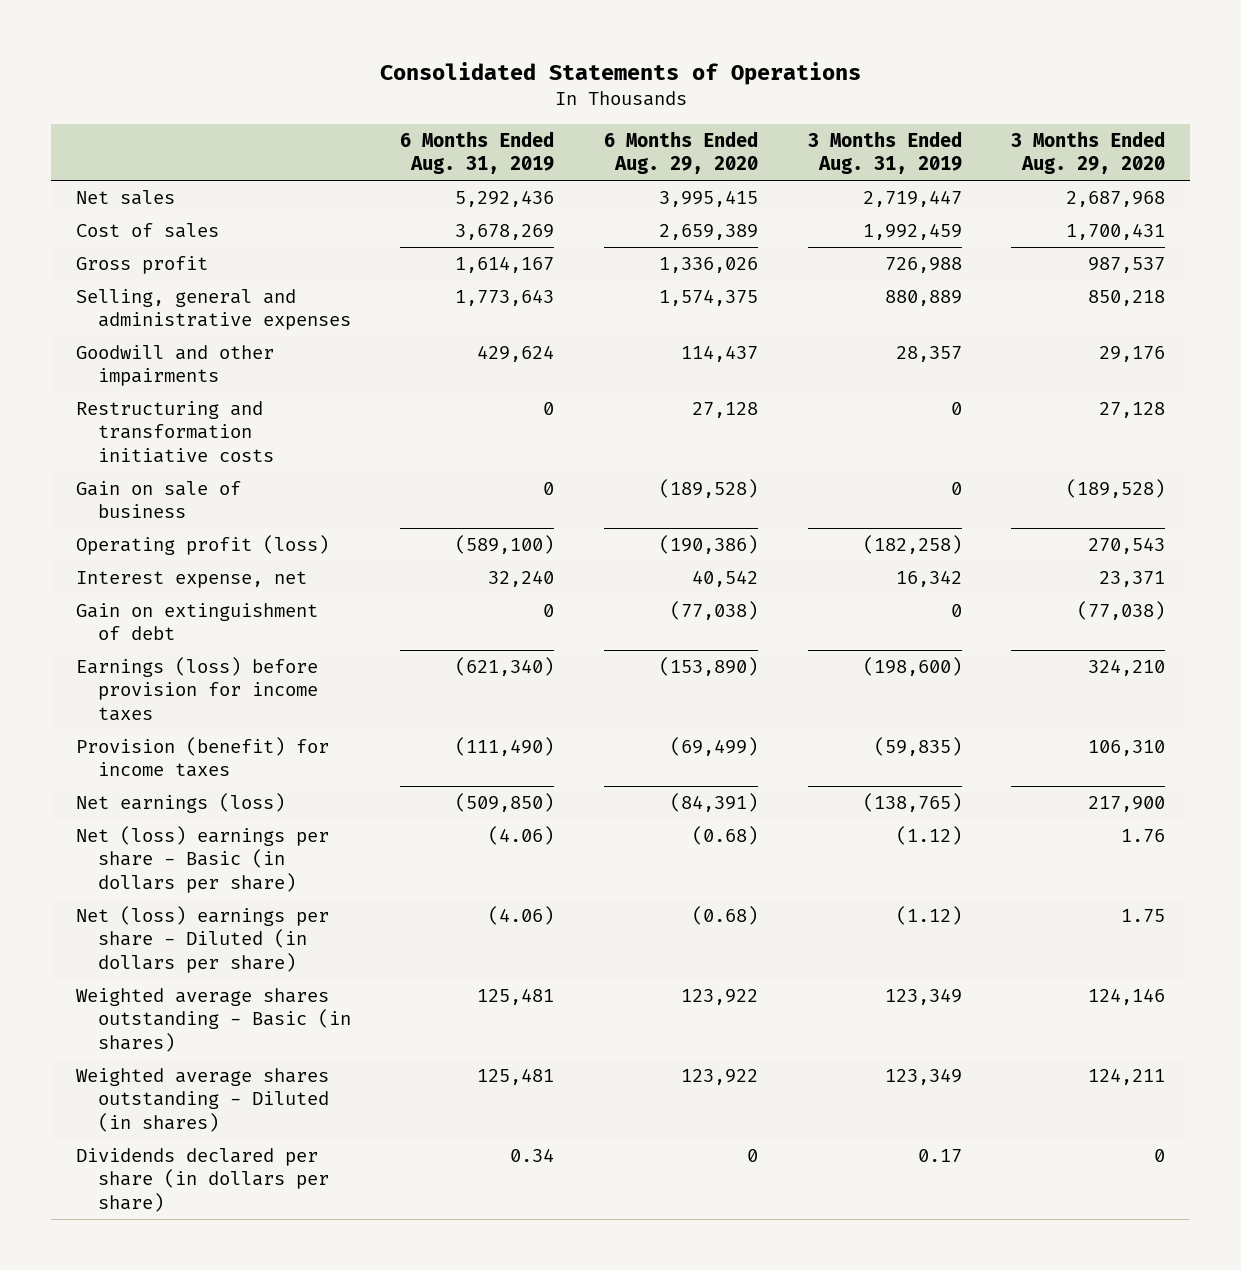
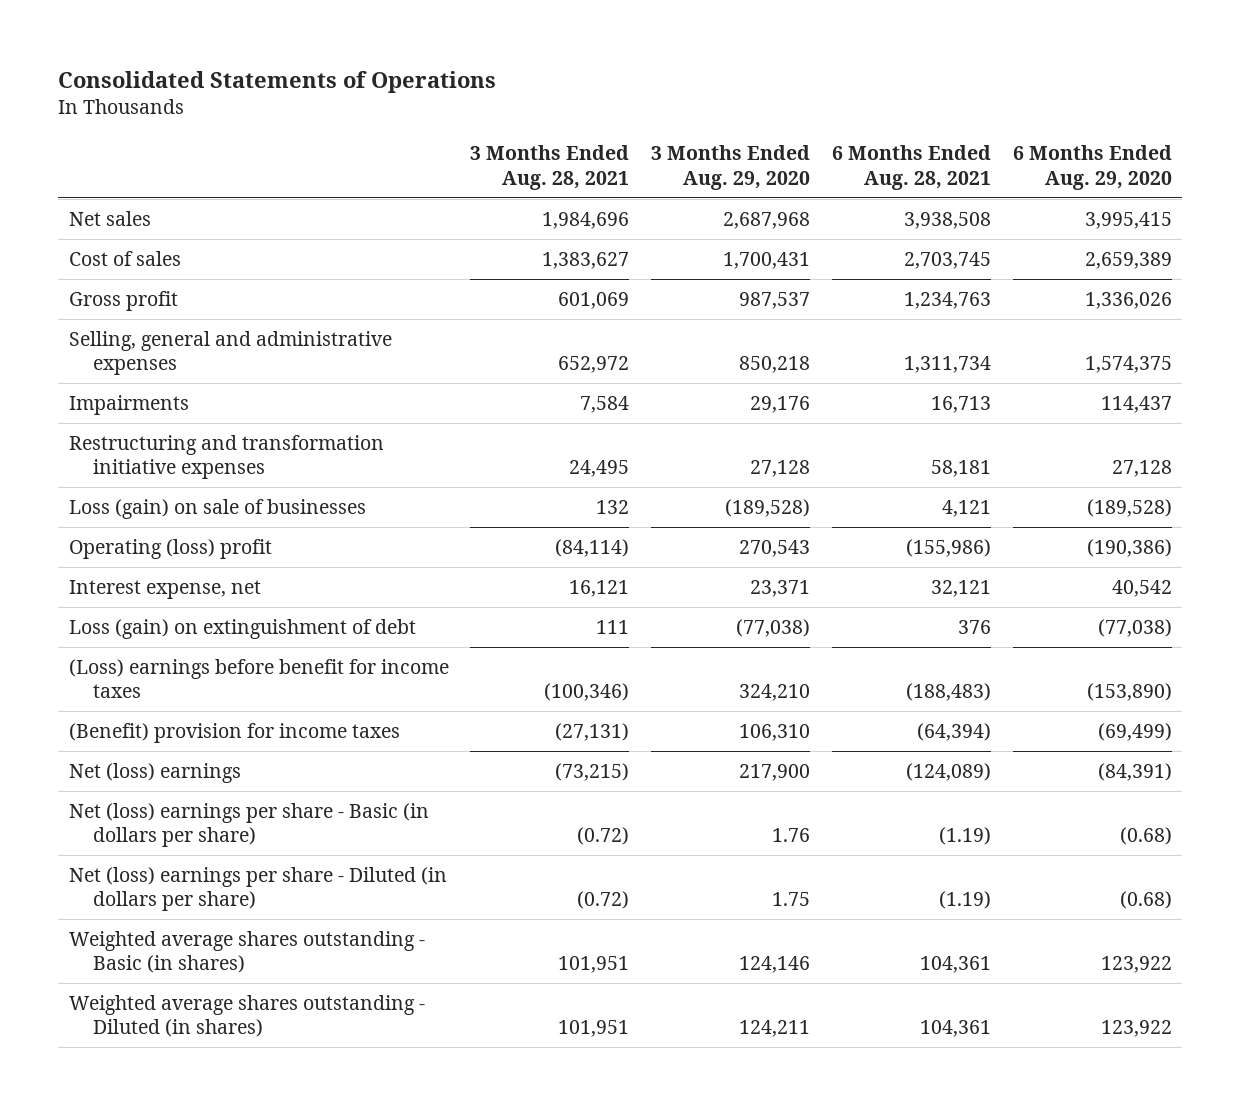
- | 6 Months Ended Aug. 31, 2019 | 6 Months Ended Aug. 29, 2020 | 3 Months Ended Aug. 31, 2019 | 3 Months Ended Aug. 29, 2020
+ | 3 Months Ended Aug. 28, 2021 | 3 Months Ended Aug. 29, 2020 | 6 Months Ended Aug. 28, 2021 | 6 Months Ended Aug. 29, 2020
- Goodwill and other impairments | 429,624 | 114,437 | 28,357 | 29,176
- Restructuring and transformation initiative costs | 0 | 27,128 | 0 | 27,128
- Gain on sale of business | 0 | (189,528) | 0 | (189,528)
- Operating profit (loss) | (589,100) | (190,386) | (182,258) | 270,543
+ Impairments | 7,584 | 29,176 | 16,713 | 114,437
+ Restructuring and transformation initiative expenses | 24,495 | 27,128 | 58,181 | 27,128
+ Loss (gain) on sale of businesses | 132 | (189,528) | 4,121 | (189,528)
+ Operating (loss) profit | (84,114) | 270,543 | (155,986) | (190,386)
- Gain on extinguishment of debt | 0 | (77,038) | 0 | (77,038)
- Earnings (loss) before provision for income taxes | (621,340) | (153,890) | (198,600) | 324,210
- Provision (benefit) for income taxes | (111,490) | (69,499) | (59,835) | 106,310
- Net earnings (loss) | (509,850) | (84,391) | (138,765) | 217,900
+ Loss (gain) on extinguishment of debt | 111 | (77,038) | 376 | (77,038)
+ (Loss) earnings before benefit for income taxes | (100,346) | 324,210 | (188,483) | (153,890)
+ (Benefit) provision for income taxes | (27,131) | 106,310 | (64,394) | (69,499)
+ Net (loss) earnings | (73,215) | 217,900 | (124,089) | (84,391)
- Dividends declared per share (in dollars per share) | 0.34 | 0 | 0.17 | 0

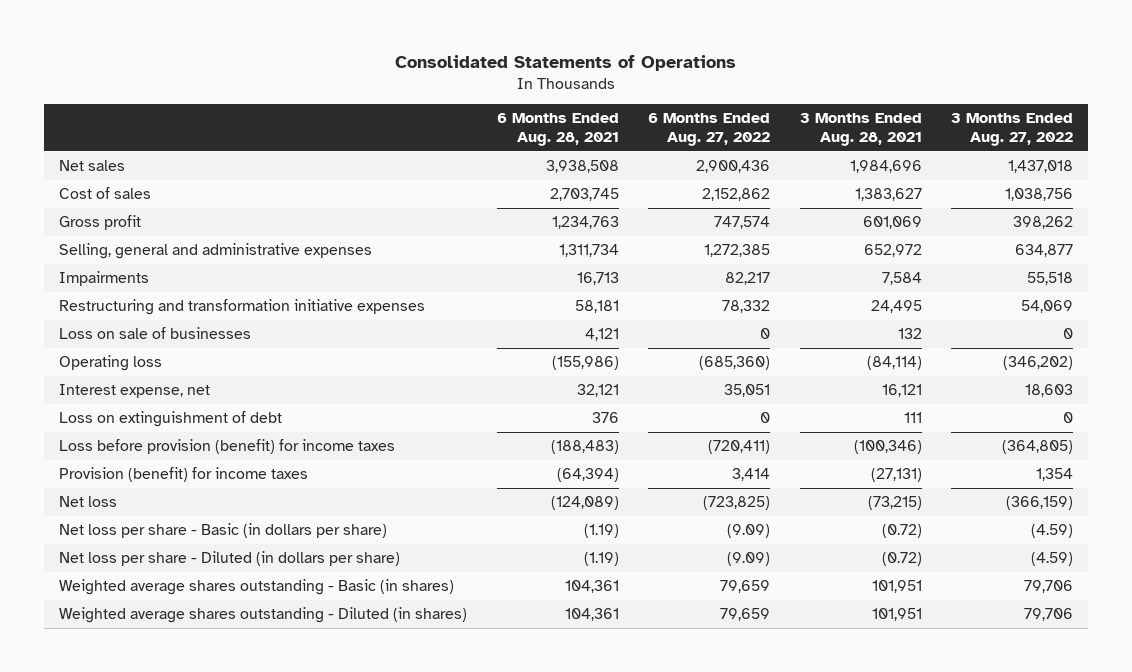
- | 3 Months Ended Aug. 28, 2021 | 3 Months Ended Aug. 29, 2020 | 6 Months Ended Aug. 28, 2021 | 6 Months Ended Aug. 29, 2020
+ | 6 Months Ended Aug. 28, 2021 | 6 Months Ended Aug. 27, 2022 | 3 Months Ended Aug. 28, 2021 | 3 Months Ended Aug. 27, 2022
- Loss (gain) on sale of businesses | 132 | (189,528) | 4,121 | (189,528)
- Operating (loss) profit | (84,114) | 270,543 | (155,986) | (190,386)
+ Loss on sale of businesses | 4,121 | 0 | 132 | 0
+ Operating loss | (155,986) | (685,360) | (84,114) | (346,202)
- Loss (gain) on extinguishment of debt | 111 | (77,038) | 376 | (77,038)
- (Loss) earnings before benefit for income taxes | (100,346) | 324,210 | (188,483) | (153,890)
- (Benefit) provision for income taxes | (27,131) | 106,310 | (64,394) | (69,499)
- Net (loss) earnings | (73,215) | 217,900 | (124,089) | (84,391)
- Net (loss) earnings per share - Basic (in dollars per share) | (0.72) | 1.76 | (1.19) | (0.68)
- Net (loss) earnings per share - Diluted (in dollars per share) | (0.72) | 1.75 | (1.19) | (0.68)
+ Loss on extinguishment of debt | 376 | 0 | 111 | 0
+ Loss before provision (benefit) for income taxes | (188,483) | (720,411) | (100,346) | (364,805)
+ Provision (benefit) for income taxes | (64,394) | 3,414 | (27,131) | 1,354
+ Net loss | (124,089) | (723,825) | (73,215) | (366,159)
+ Net loss per share - Basic (in dollars per share) | (1.19) | (9.09) | (0.72) | (4.59)
+ Net loss per share - Diluted (in dollars per share) | (1.19) | (9.09) | (0.72) | (4.59)

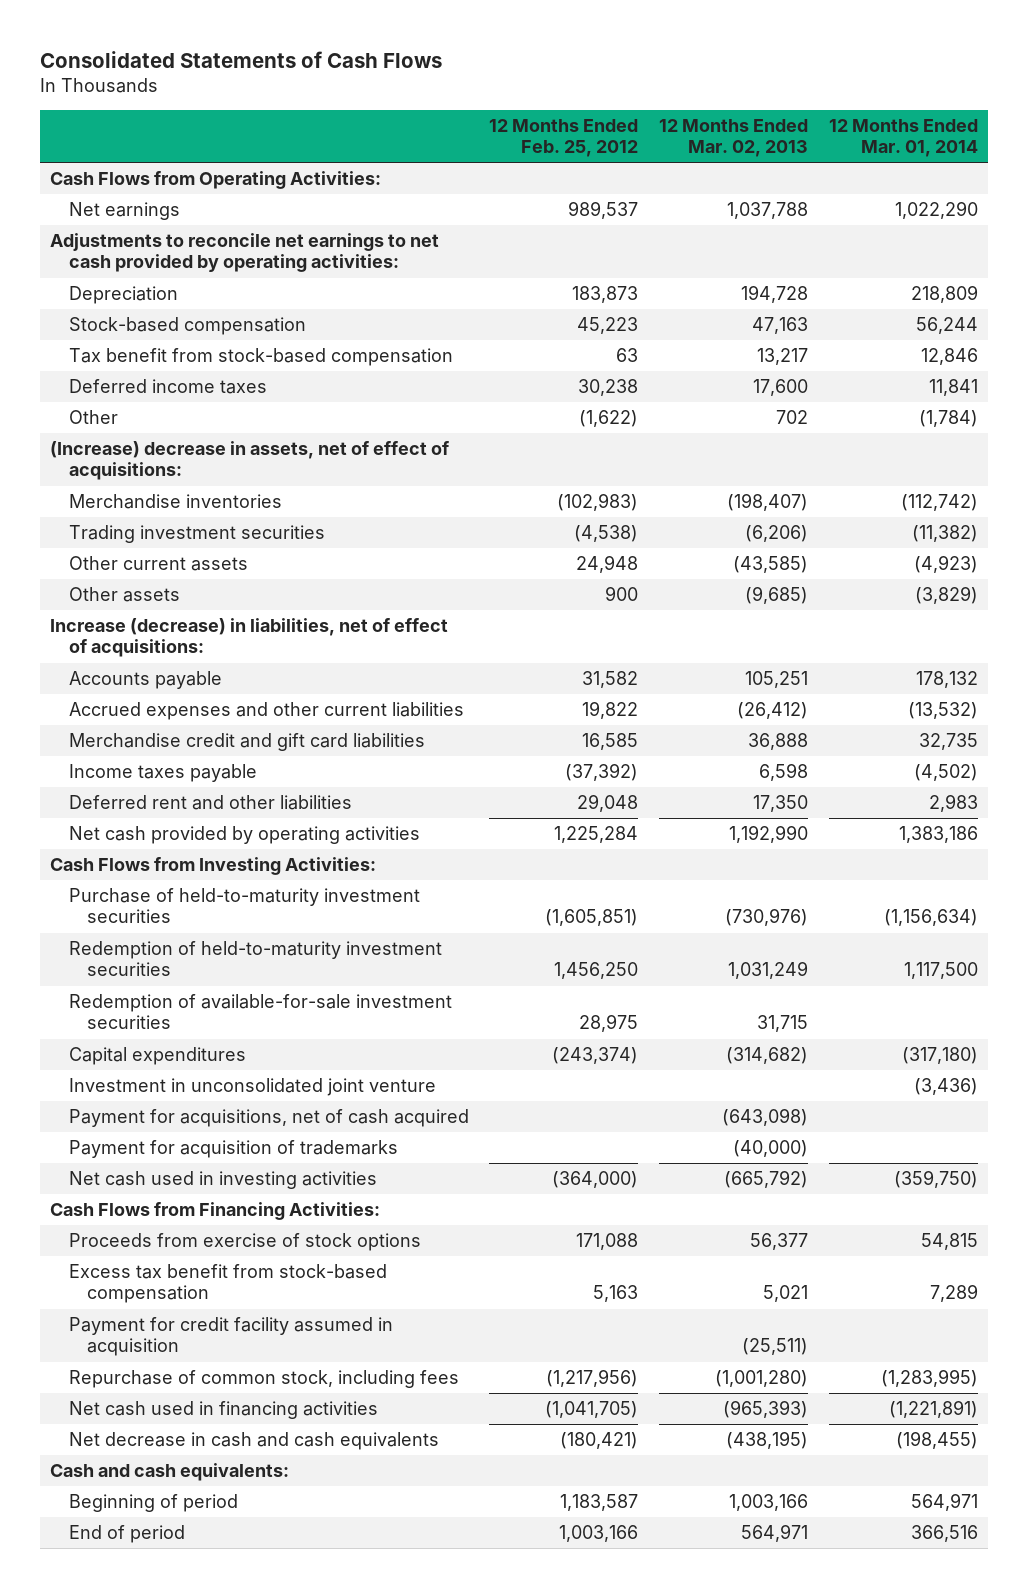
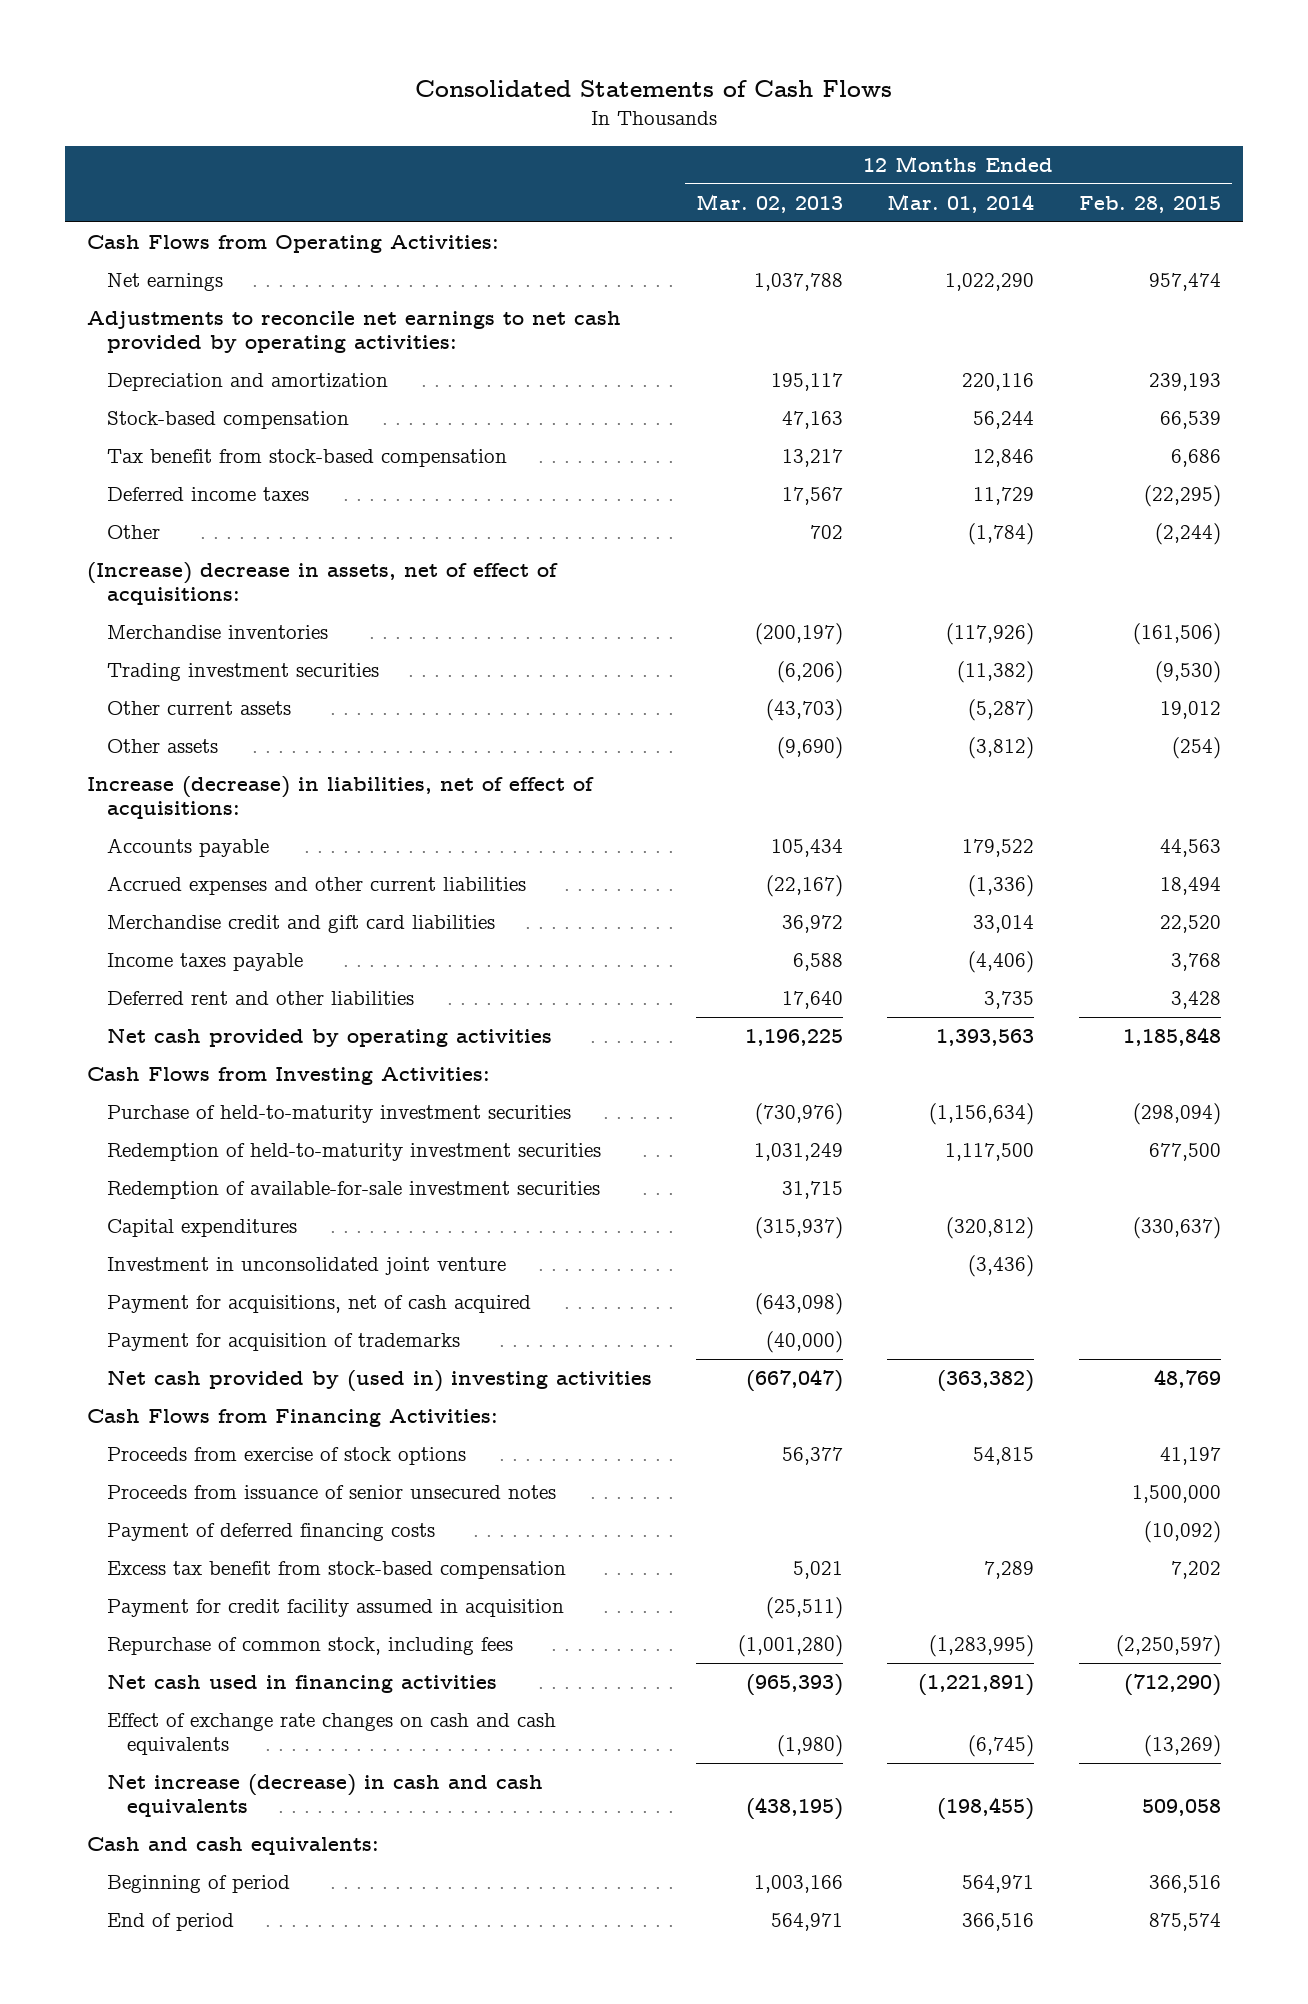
- | 12 Months Ended Feb. 25, 2012 | 12 Months Ended Mar. 02, 2013 | 12 Months Ended Mar. 01, 2014
+ | 12 Months Ended Mar. 02, 2013 | 12 Months Ended Mar. 01, 2014 | 12 Months Ended Feb. 28, 2015
- Depreciation | 183,873 | 194,728 | 218,809
+ Depreciation and amortization | 195,117 | 220,116 | 239,193
- Deferred income taxes | 30,238 | 17,600 | 11,841
+ Deferred income taxes | 17,567 | 11,729 | (22,295)
- Merchandise inventories | (102,983) | (198,407) | (112,742)
+ Merchandise inventories | (200,197) | (117,926) | (161,506)
- Other current assets | 24,948 | (43,585) | (4,923)
- Other assets | 900 | (9,685) | (3,829)
+ Other current assets | (43,703) | (5,287) | 19,012
+ Other assets | (9,690) | (3,812) | (254)
- Accounts payable | 31,582 | 105,251 | 178,132
- Accrued expenses and other current liabilities | 19,822 | (26,412) | (13,532)
- Merchandise credit and gift card liabilities | 16,585 | 36,888 | 32,735
- Income taxes payable | (37,392) | 6,598 | (4,502)
- Deferred rent and other liabilities | 29,048 | 17,350 | 2,983
- Net cash provided by operating activities | 1,225,284 | 1,192,990 | 1,383,186
+ Accounts payable | 105,434 | 179,522 | 44,563
+ Accrued expenses and other current liabilities | (22,167) | (1,336) | 18,494
+ Merchandise credit and gift card liabilities | 36,972 | 33,014 | 22,520
+ Income taxes payable | 6,588 | (4,406) | 3,768
+ Deferred rent and other liabilities | 17,640 | 3,735 | 3,428
+ Net cash provided by operating activities | 1,196,225 | 1,393,563 | 1,185,848
- Capital expenditures | (243,374) | (314,682) | (317,180)
+ Capital expenditures | (315,937) | (320,812) | (330,637)
- Net cash used in investing activities | (364,000) | (665,792) | (359,750)
+ Net cash provided by (used in) investing activities | (667,047) | (363,382) | 48,769
+ Proceeds from issuance of senior unsecured notes | | | 1,500,000
+ Payment of deferred financing costs | | | (10,092)
- Net decrease in cash and cash equivalents | (180,421) | (438,195) | (198,455)
+ Effect of exchange rate changes on cash and cash equivalents | (1,980) | (6,745) | (13,269)
+ Net increase (decrease) in cash and cash equivalents | (438,195) | (198,455) | 509,058

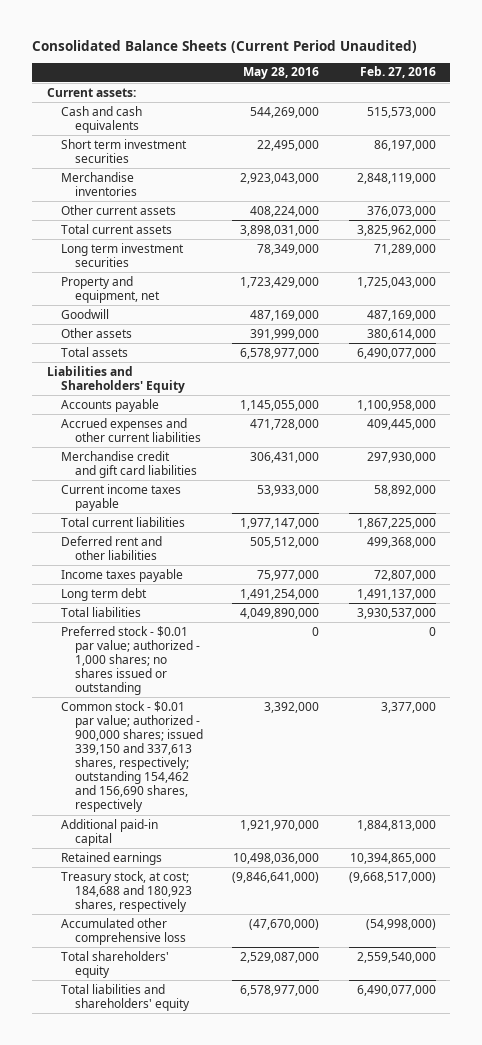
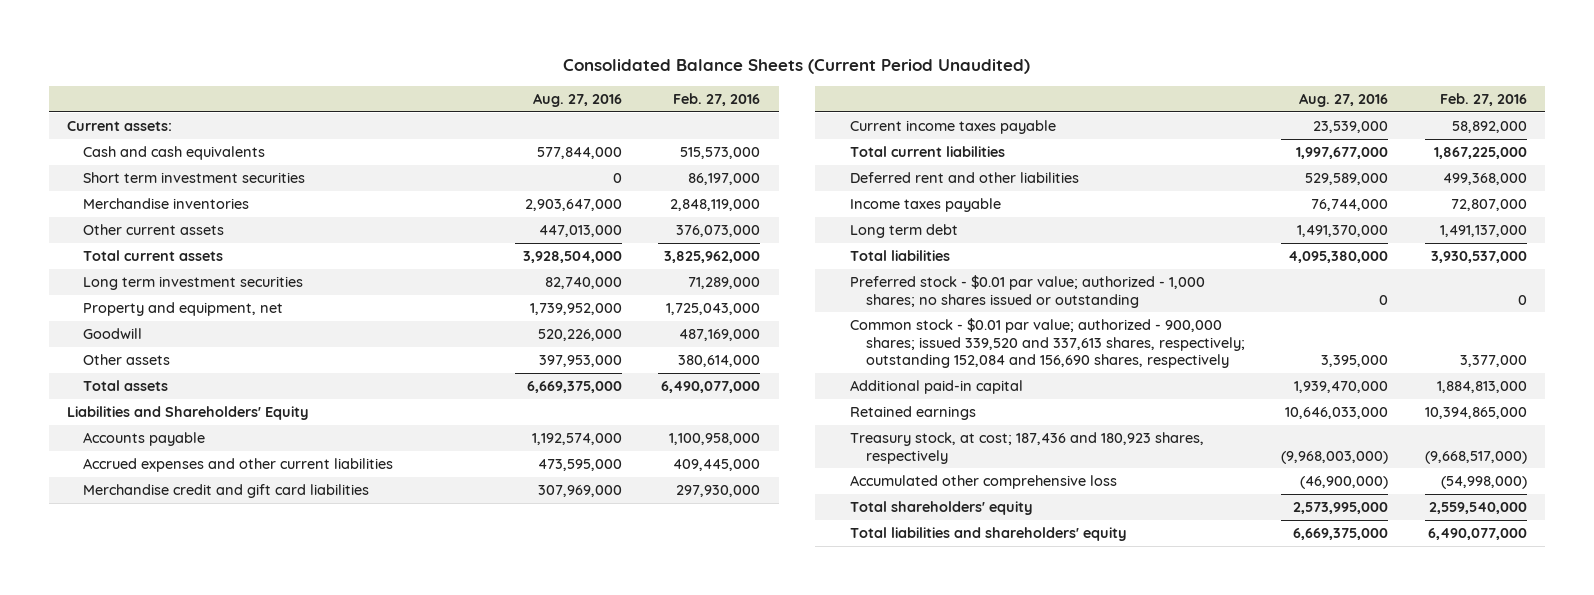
- | May 28, 2016 | Feb. 27, 2016
+ | Aug. 27, 2016 | Feb. 27, 2016
- Common stock - $0.01 par value; authorized - 900,000 shares; issued 339,150 and 337,613 shares, respectively; outstanding 154,462 and 156,690 shares, respectively | 3,392,000 | 3,377,000
+ Common stock - $0.01 par value; authorized - 900,000 shares; issued 339,520 and 337,613 shares, respectively; outstanding 152,084 and 156,690 shares, respectively | 3,395,000 | 3,377,000
- Treasury stock, at cost; 184,688 and 180,923 shares, respectively | (9,846,641,000) | (9,668,517,000)
+ Treasury stock, at cost; 187,436 and 180,923 shares, respectively | (9,968,003,000) | (9,668,517,000)

